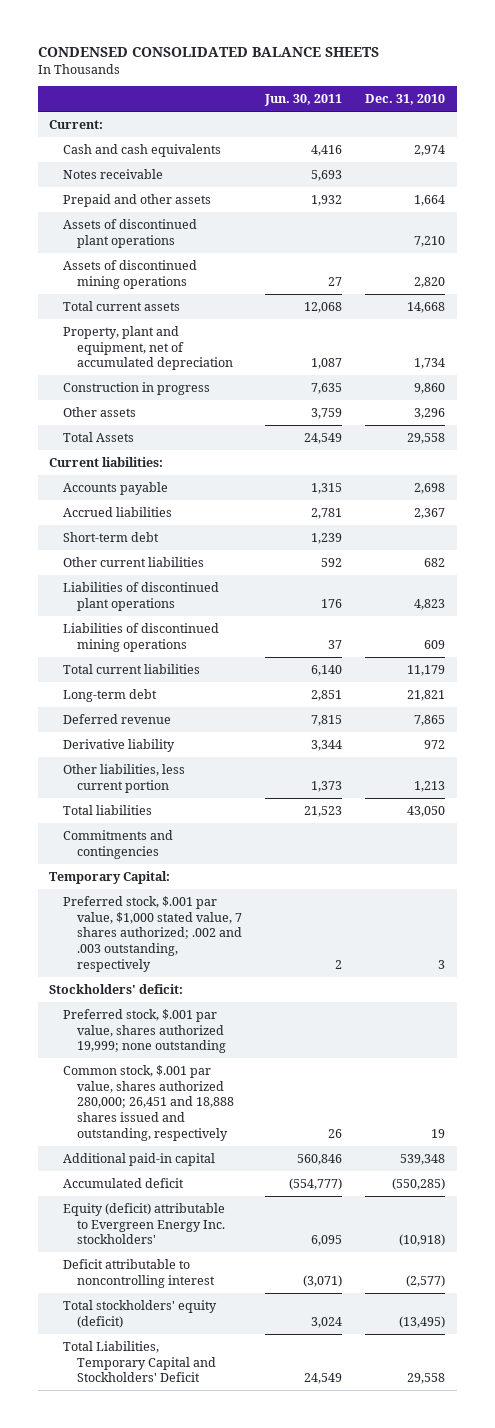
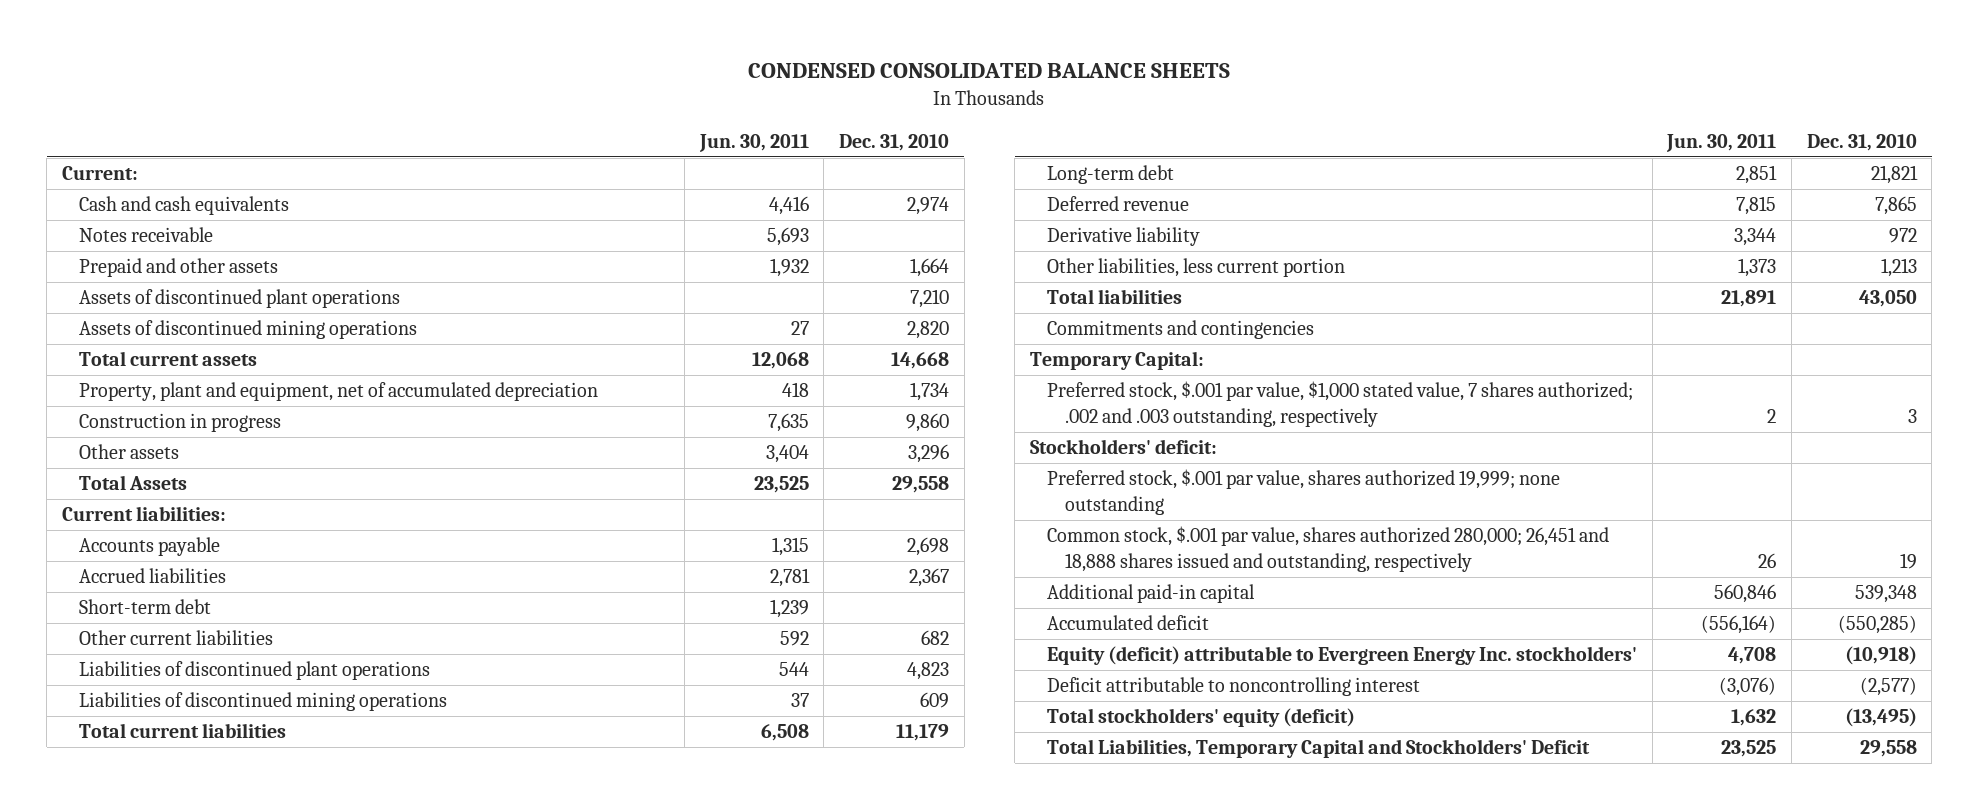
- Property, plant and equipment, net of accumulated depreciation | 1,087 | 1,734
+ Property, plant and equipment, net of accumulated depreciation | 418 | 1,734
- Other assets | 3,759 | 3,296
- Total Assets | 24,549 | 29,558
+ Other assets | 3,404 | 3,296
+ Total Assets | 23,525 | 29,558
- Liabilities of discontinued plant operations | 176 | 4,823
+ Liabilities of discontinued plant operations | 544 | 4,823
- Total current liabilities | 6,140 | 11,179
+ Total current liabilities | 6,508 | 11,179
- Total liabilities | 21,523 | 43,050
+ Total liabilities | 21,891 | 43,050
- Accumulated deficit | (554,777) | (550,285)
- Equity (deficit) attributable to Evergreen Energy Inc. stockholders' | 6,095 | (10,918)
- Deficit attributable to noncontrolling interest | (3,071) | (2,577)
- Total stockholders' equity (deficit) | 3,024 | (13,495)
- Total Liabilities, Temporary Capital and Stockholders' Deficit | 24,549 | 29,558
+ Accumulated deficit | (556,164) | (550,285)
+ Equity (deficit) attributable to Evergreen Energy Inc. stockholders' | 4,708 | (10,918)
+ Deficit attributable to noncontrolling interest | (3,076) | (2,577)
+ Total stockholders' equity (deficit) | 1,632 | (13,495)
+ Total Liabilities, Temporary Capital and Stockholders' Deficit | 23,525 | 29,558

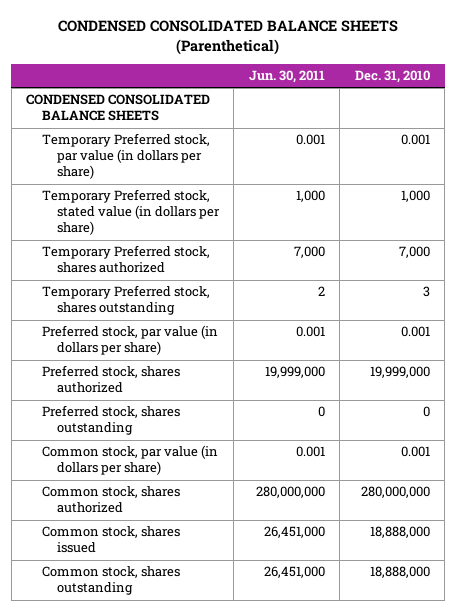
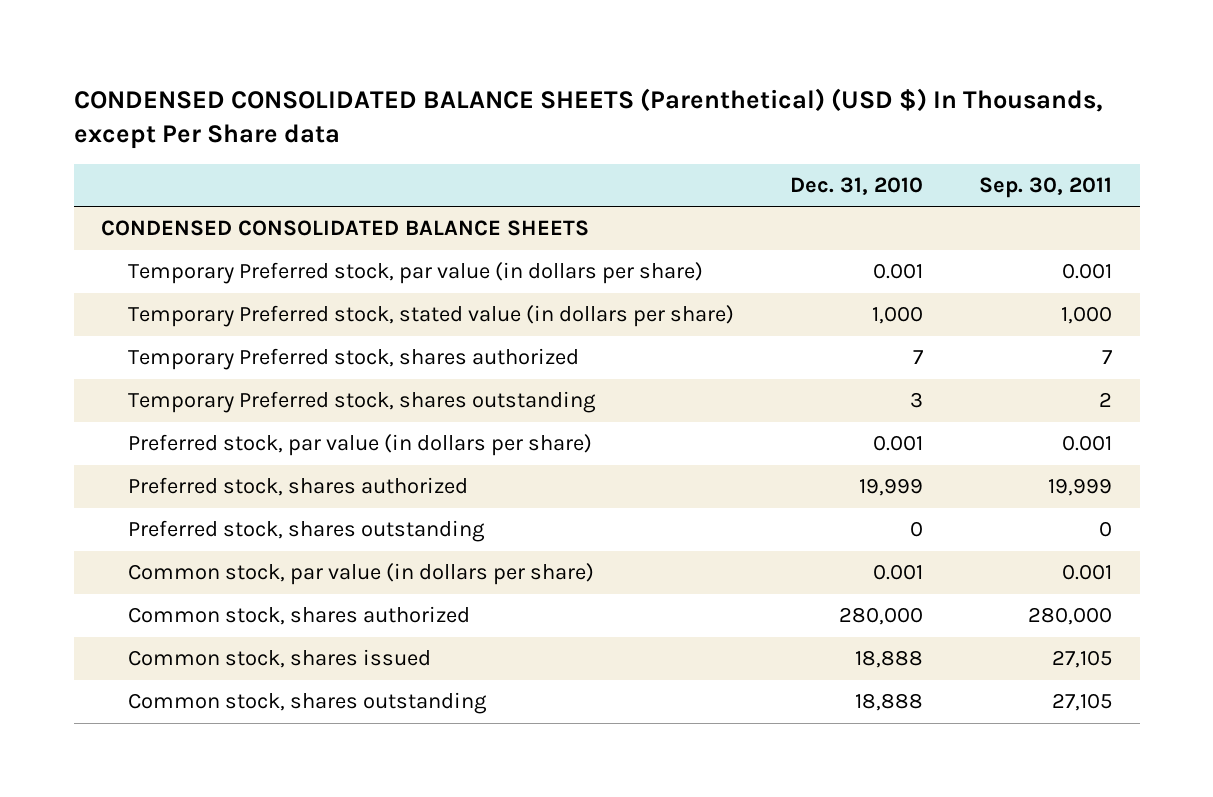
- CONDENSED CONSOLIDATED BALANCE SHEETS (Parenthetical)
+ CONDENSED CONSOLIDATED BALANCE SHEETS (Parenthetical) (USD $) In Thousands, except Per Share data
- | Jun. 30, 2011 | Dec. 31, 2010
+ | Dec. 31, 2010 | Sep. 30, 2011
- Temporary Preferred stock, shares authorized | 7,000 | 7,000
+ Temporary Preferred stock, shares authorized | 7 | 7
- Preferred stock, shares authorized | 19,999,000 | 19,999,000
+ Preferred stock, shares authorized | 19,999 | 19,999
- Common stock, shares authorized | 280,000,000 | 280,000,000
- Common stock, shares issued | 26,451,000 | 18,888,000
- Common stock, shares outstanding | 26,451,000 | 18,888,000
+ Common stock, shares authorized | 280,000 | 280,000
+ Common stock, shares issued | 18,888 | 27,105
+ Common stock, shares outstanding | 18,888 | 27,105

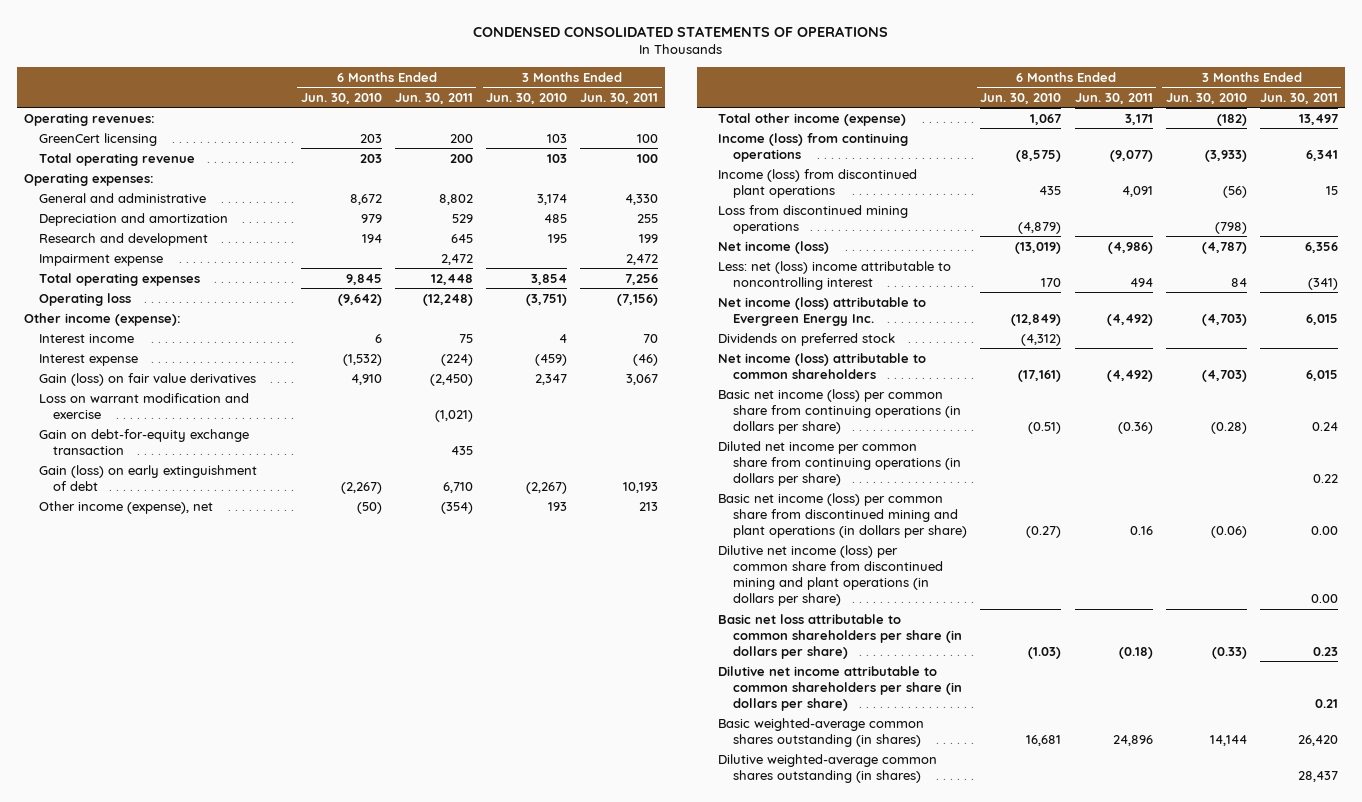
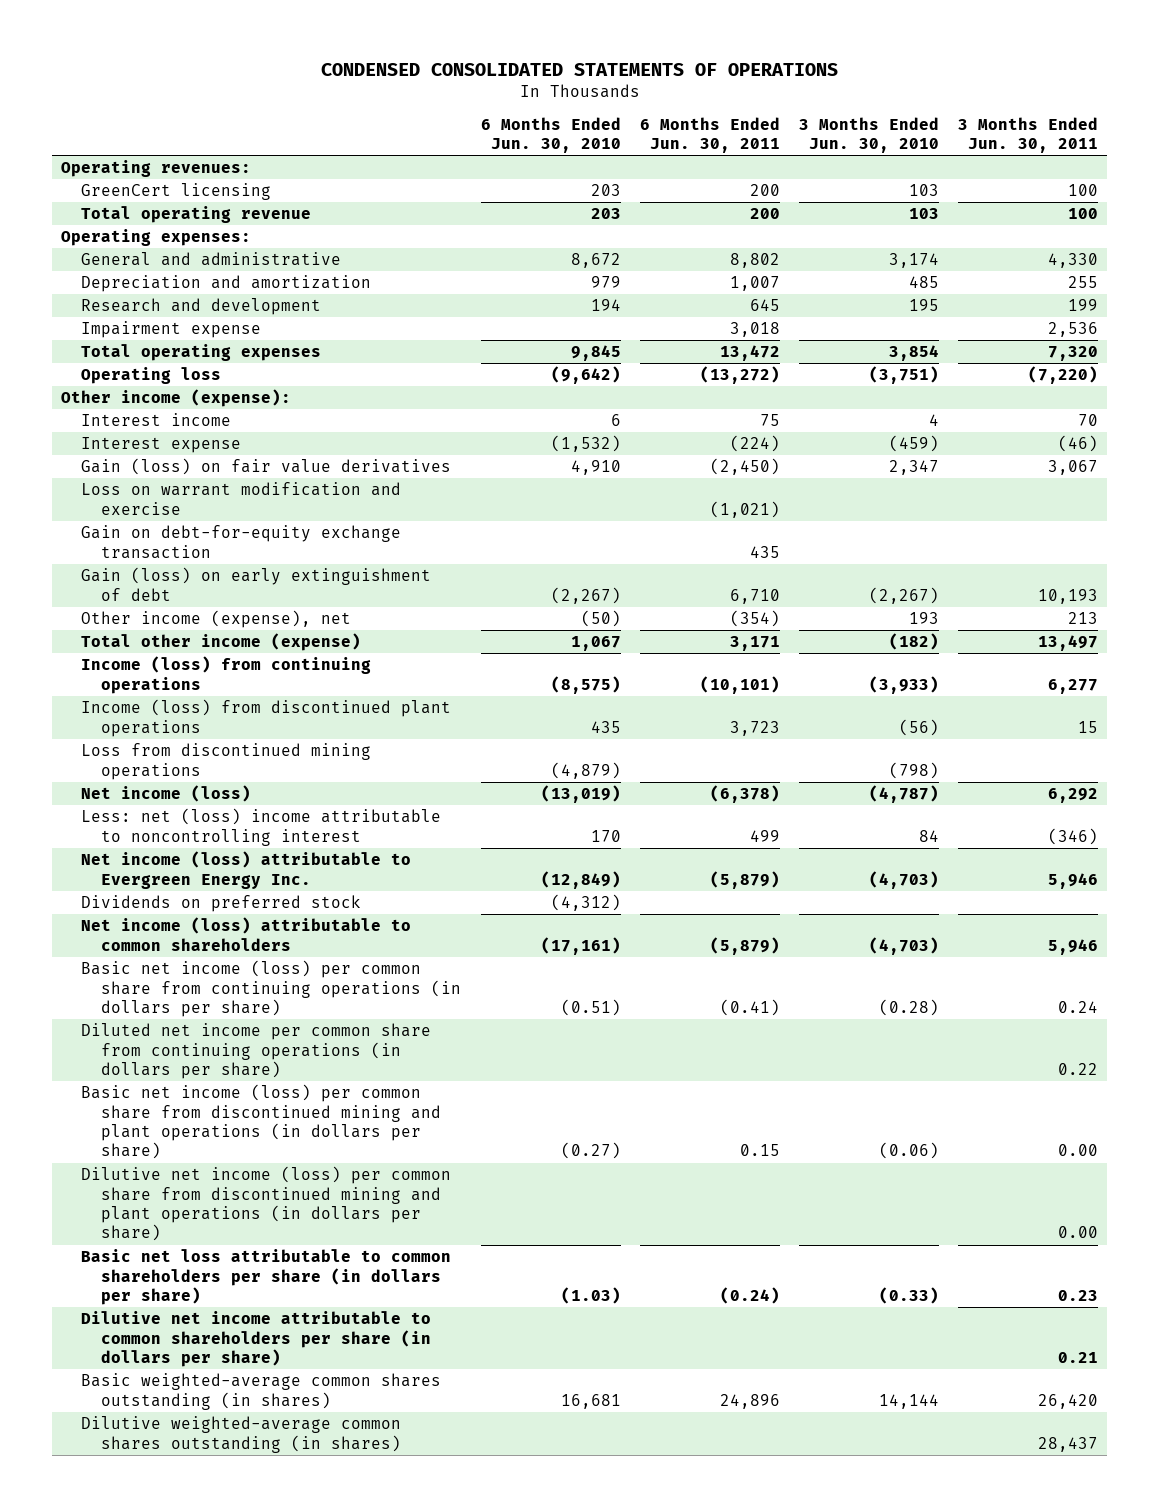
- Depreciation and amortization | 979 | 529 | 485 | 255
+ Depreciation and amortization | 979 | 1,007 | 485 | 255
- Impairment expense | | 2,472 | | 2,472
- Total operating expenses | 9,845 | 12,448 | 3,854 | 7,256
- Operating loss | (9,642) | (12,248) | (3,751) | (7,156)
+ Impairment expense | | 3,018 | | 2,536
+ Total operating expenses | 9,845 | 13,472 | 3,854 | 7,320
+ Operating loss | (9,642) | (13,272) | (3,751) | (7,220)
- Income (loss) from continuing operations | (8,575) | (9,077) | (3,933) | 6,341
- Income (loss) from discontinued plant operations | 435 | 4,091 | (56) | 15
+ Income (loss) from continuing operations | (8,575) | (10,101) | (3,933) | 6,277
+ Income (loss) from discontinued plant operations | 435 | 3,723 | (56) | 15
- Net income (loss) | (13,019) | (4,986) | (4,787) | 6,356
- Less: net (loss) income attributable to noncontrolling interest | 170 | 494 | 84 | (341)
- Net income (loss) attributable to Evergreen Energy Inc. | (12,849) | (4,492) | (4,703) | 6,015
+ Net income (loss) | (13,019) | (6,378) | (4,787) | 6,292
+ Less: net (loss) income attributable to noncontrolling interest | 170 | 499 | 84 | (346)
+ Net income (loss) attributable to Evergreen Energy Inc. | (12,849) | (5,879) | (4,703) | 5,946
- Net income (loss) attributable to common shareholders | (17,161) | (4,492) | (4,703) | 6,015
- Basic net income (loss) per common share from continuing operations (in dollars per share) | (0.51) | (0.36) | (0.28) | 0.24
+ Net income (loss) attributable to common shareholders | (17,161) | (5,879) | (4,703) | 5,946
+ Basic net income (loss) per common share from continuing operations (in dollars per share) | (0.51) | (0.41) | (0.28) | 0.24
- Basic net income (loss) per common share from discontinued mining and plant operations (in dollars per share) | (0.27) | 0.16 | (0.06) | 0.00
+ Basic net income (loss) per common share from discontinued mining and plant operations (in dollars per share) | (0.27) | 0.15 | (0.06) | 0.00
- Basic net loss attributable to common shareholders per share (in dollars per share) | (1.03) | (0.18) | (0.33) | 0.23
+ Basic net loss attributable to common shareholders per share (in dollars per share) | (1.03) | (0.24) | (0.33) | 0.23

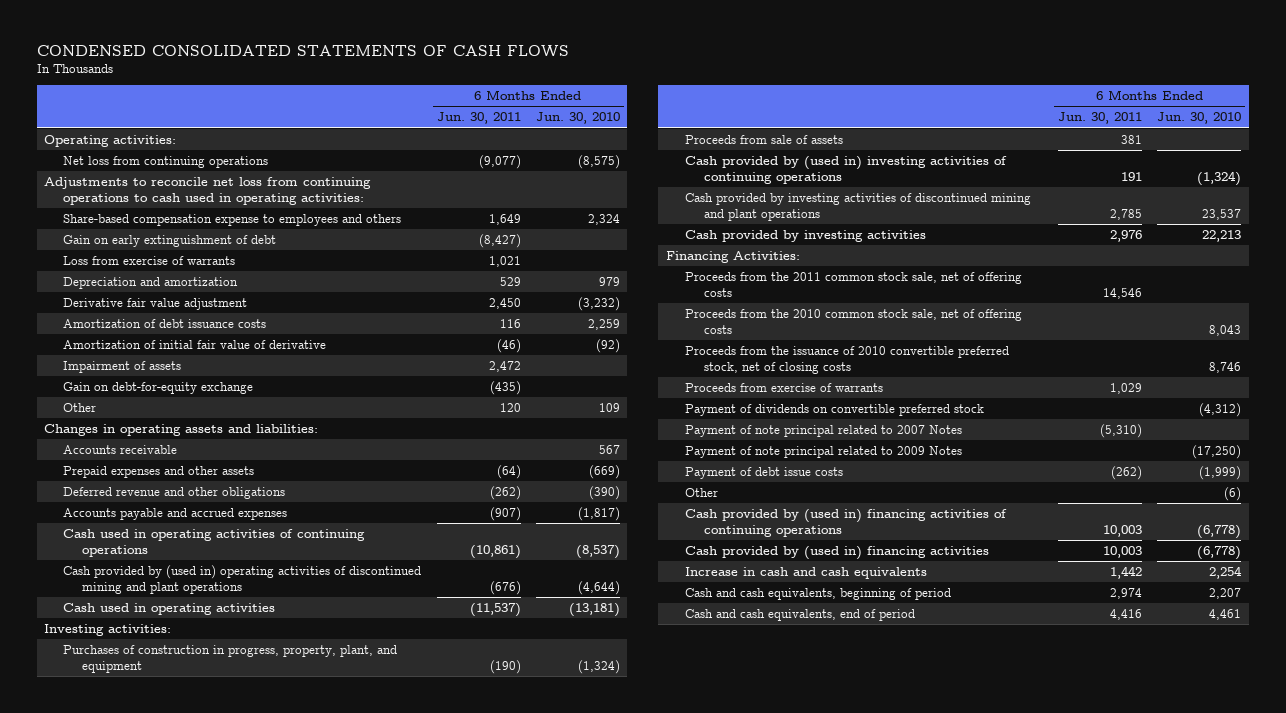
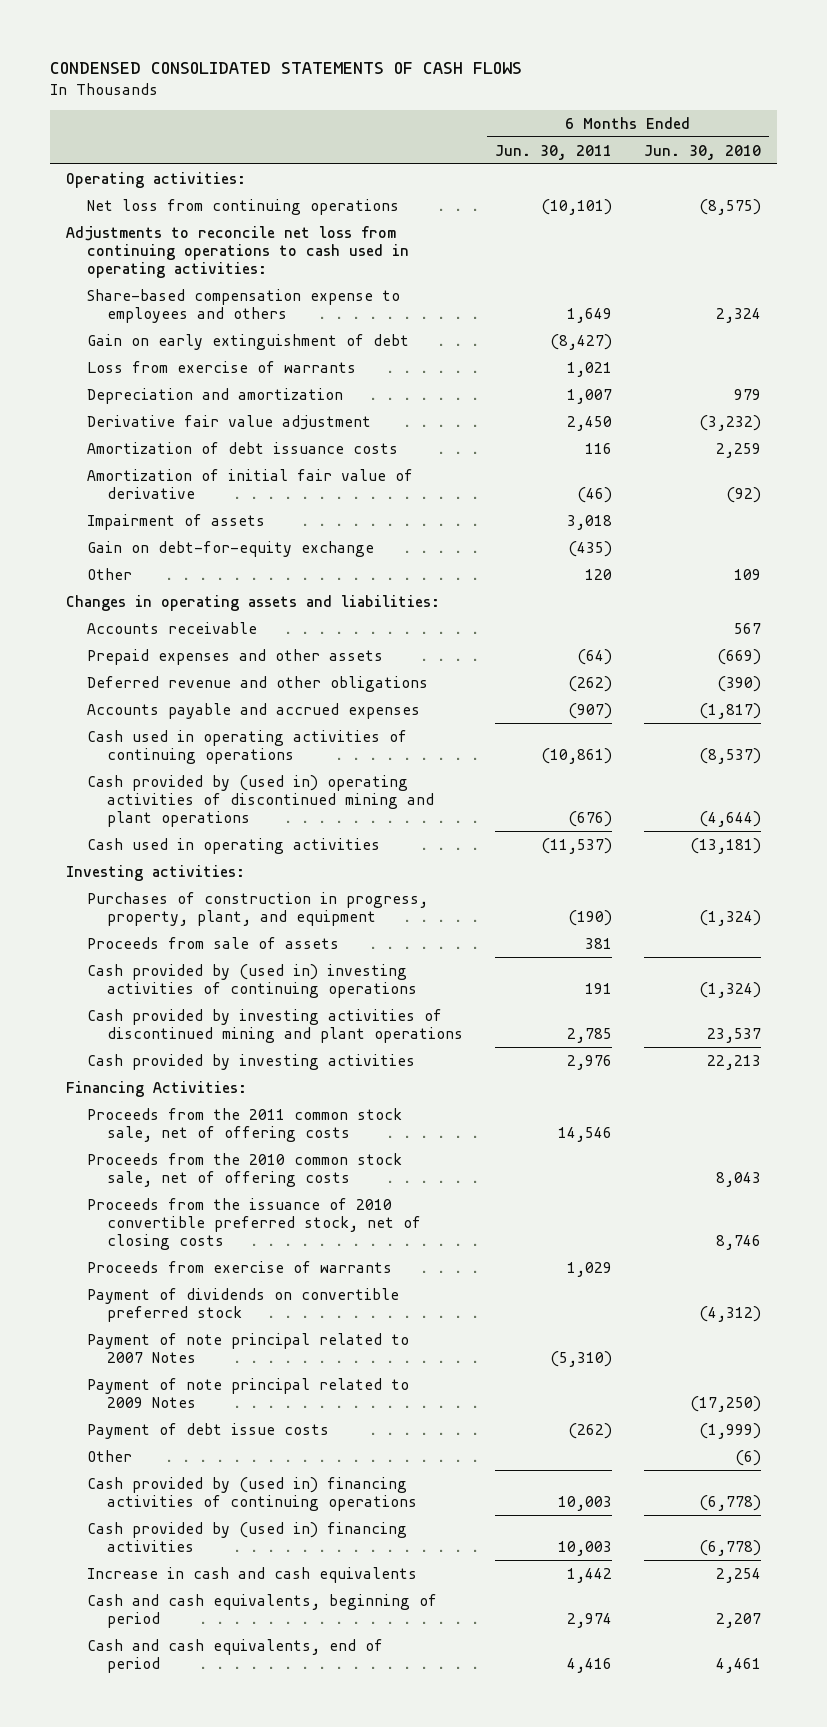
- Net loss from continuing operations | (9,077) | (8,575)
+ Net loss from continuing operations | (10,101) | (8,575)
- Depreciation and amortization | 529 | 979
+ Depreciation and amortization | 1,007 | 979
- Impairment of assets | 2,472 |
+ Impairment of assets | 3,018 |

